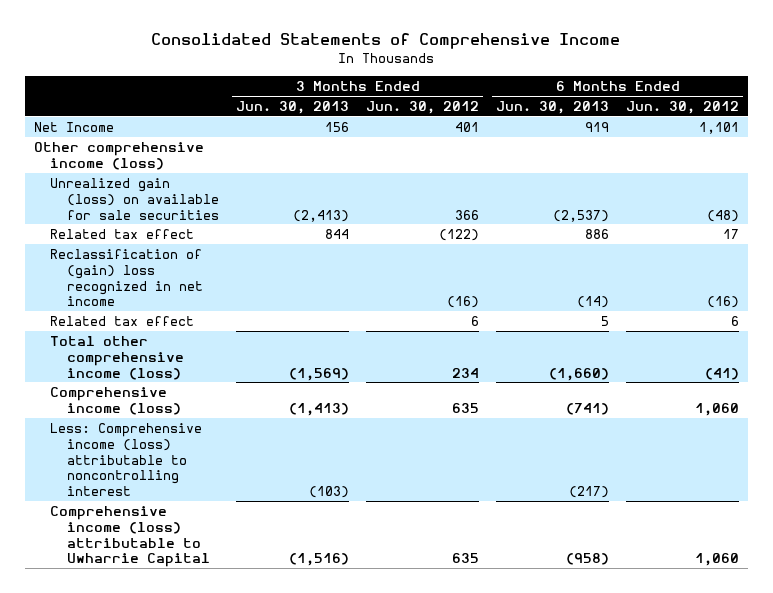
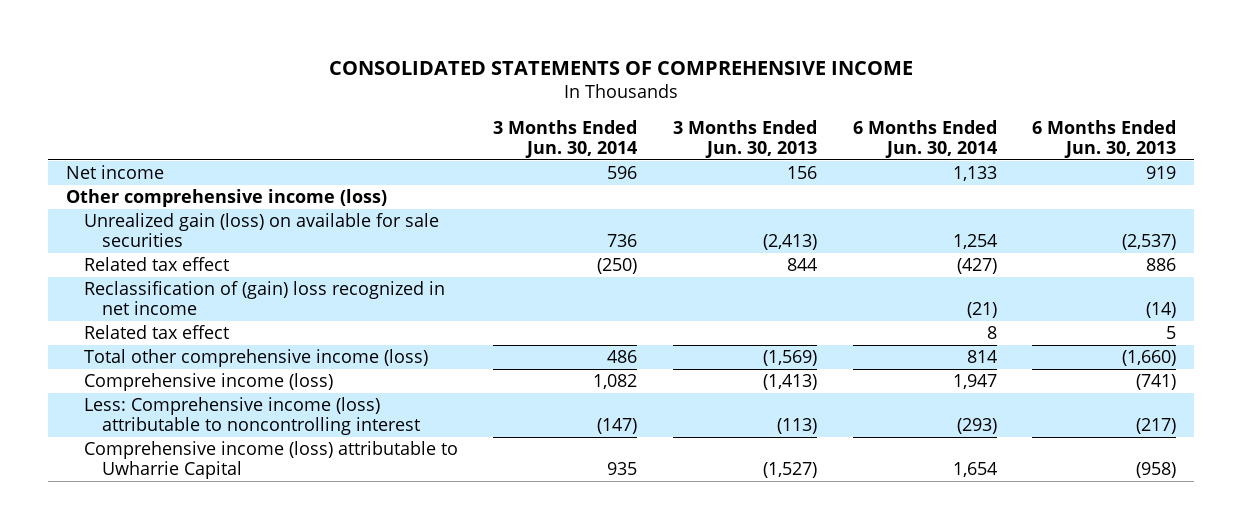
- Consolidated Statements of Comprehensive Income
+ CONSOLIDATED STATEMENTS OF COMPREHENSIVE INCOME
- | 3 Months Ended Jun. 30, 2013 | 3 Months Ended Jun. 30, 2012 | 6 Months Ended Jun. 30, 2013 | 6 Months Ended Jun. 30, 2012
+ | 3 Months Ended Jun. 30, 2014 | 3 Months Ended Jun. 30, 2013 | 6 Months Ended Jun. 30, 2014 | 6 Months Ended Jun. 30, 2013
- Net Income | 156 | 401 | 919 | 1,101
+ Net income | 596 | 156 | 1,133 | 919
- Less: Comprehensive income (loss) attributable to noncontrolling interest | (103) | | (217) |
- Comprehensive income (loss) attributable to Uwharrie Capital | (1,516) | 635 | (958) | 1,060
+ Less: Comprehensive income (loss) attributable to noncontrolling interest | (147) | (113) | (293) | (217)
+ Comprehensive income (loss) attributable to Uwharrie Capital | 935 | (1,527) | 1,654 | (958)

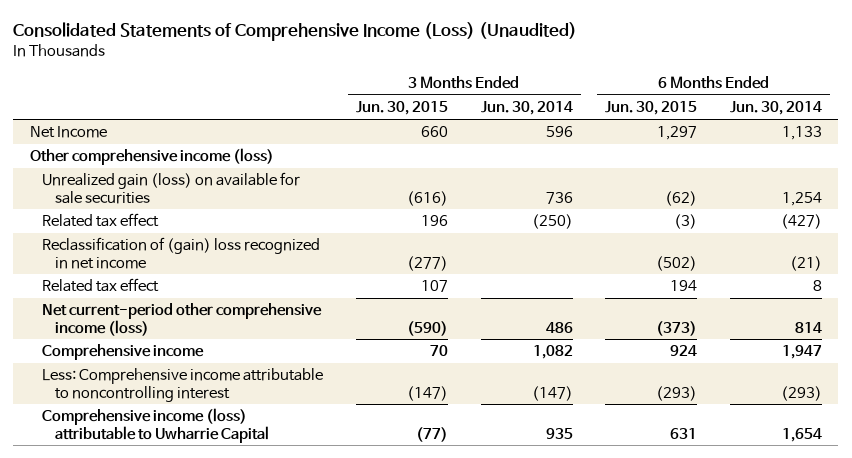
- CONSOLIDATED STATEMENTS OF COMPREHENSIVE INCOME
+ Consolidated Statements of Comprehensive Income (Loss) (Unaudited)
- | 3 Months Ended Jun. 30, 2014 | 3 Months Ended Jun. 30, 2013 | 6 Months Ended Jun. 30, 2014 | 6 Months Ended Jun. 30, 2013
+ | 3 Months Ended Jun. 30, 2015 | 3 Months Ended Jun. 30, 2014 | 6 Months Ended Jun. 30, 2015 | 6 Months Ended Jun. 30, 2014
- Net income | 596 | 156 | 1,133 | 919
+ Net Income | 660 | 596 | 1,297 | 1,133
- Total other comprehensive income (loss) | 486 | (1,569) | 814 | (1,660)
- Comprehensive income (loss) | 1,082 | (1,413) | 1,947 | (741)
- Less: Comprehensive income (loss) attributable to noncontrolling interest | (147) | (113) | (293) | (217)
+ Net current-period other comprehensive income (loss) | (590) | 486 | (373) | 814
+ Comprehensive income | 70 | 1,082 | 924 | 1,947
+ Less: Comprehensive income attributable to noncontrolling interest | (147) | (147) | (293) | (293)

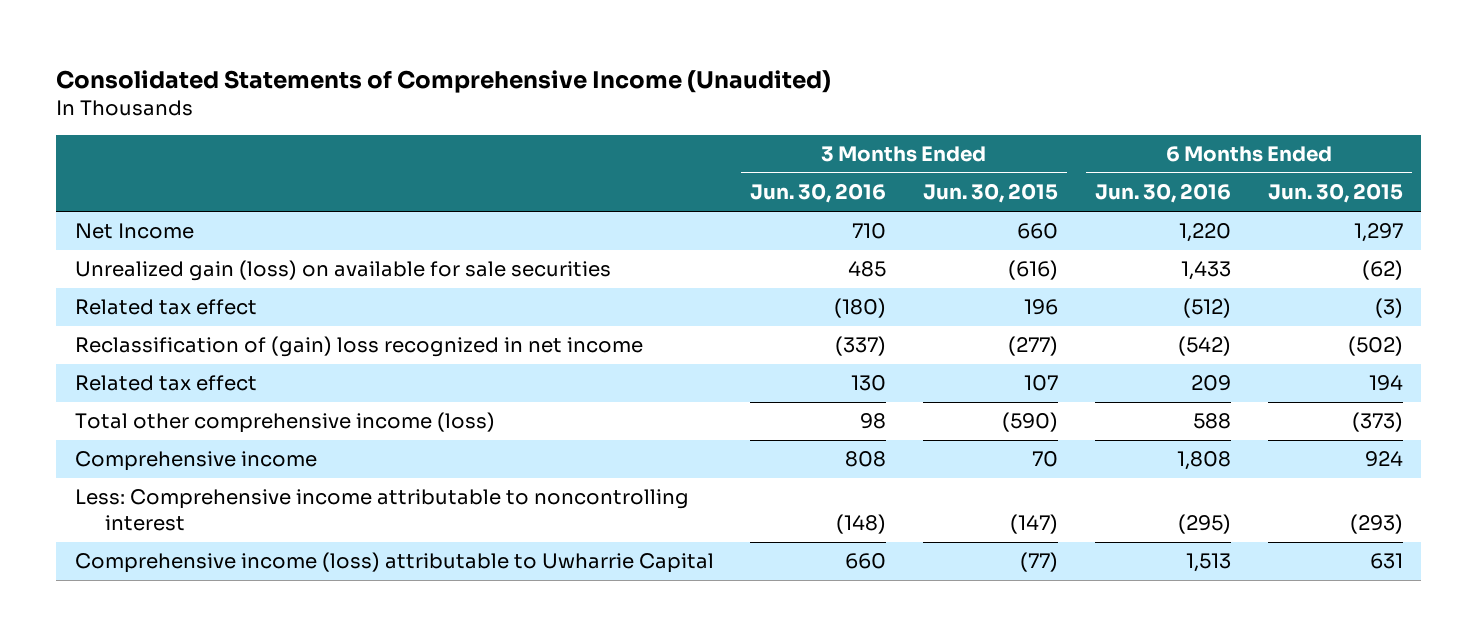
- Consolidated Statements of Comprehensive Income (Loss) (Unaudited)
+ Consolidated Statements of Comprehensive Income (Unaudited)
- | 3 Months Ended Jun. 30, 2015 | 3 Months Ended Jun. 30, 2014 | 6 Months Ended Jun. 30, 2015 | 6 Months Ended Jun. 30, 2014
+ | 3 Months Ended Jun. 30, 2016 | 3 Months Ended Jun. 30, 2015 | 6 Months Ended Jun. 30, 2016 | 6 Months Ended Jun. 30, 2015
- Other comprehensive income (loss)
- Net current-period other comprehensive income (loss) | (590) | 486 | (373) | 814
+ Total other comprehensive income (loss) | 98 | (590) | 588 | (373)

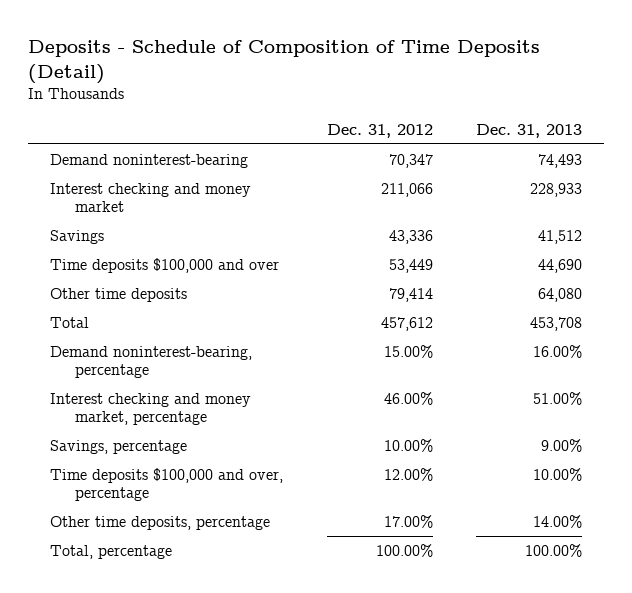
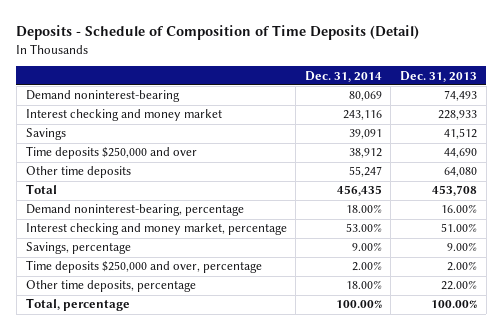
- | Dec. 31, 2012 | Dec. 31, 2013
+ | Dec. 31, 2014 | Dec. 31, 2013
- Time deposits $100,000 and over | 53,449 | 44,690
+ Time deposits $250,000 and over | 38,912 | 44,690
- Time deposits $100,000 and over, percentage | 12.00% | 10.00%
- Other time deposits, percentage | 17.00% | 14.00%
+ Time deposits $250,000 and over, percentage | 2.00% | 2.00%
+ Other time deposits, percentage | 18.00% | 22.00%

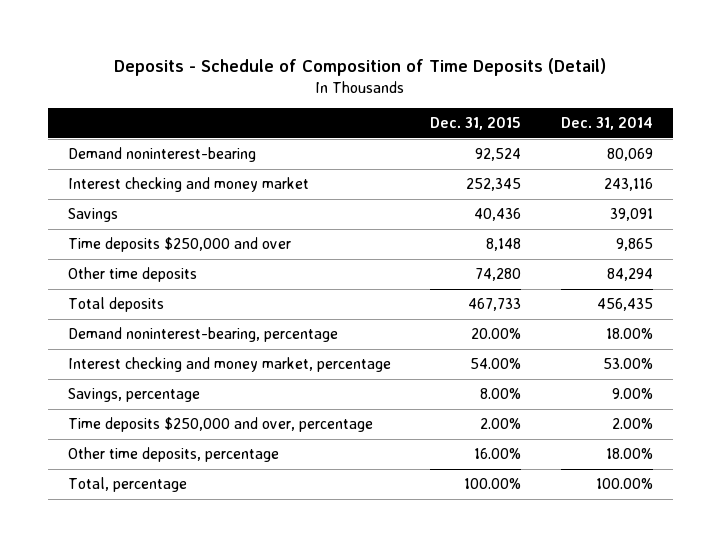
- | Dec. 31, 2014 | Dec. 31, 2013
+ | Dec. 31, 2015 | Dec. 31, 2014
- Time deposits $250,000 and over | 38,912 | 44,690
- Other time deposits | 55,247 | 64,080
- Total | 456,435 | 453,708
+ Time deposits $250,000 and over | 8,148 | 9,865
+ Other time deposits | 74,280 | 84,294
+ Total deposits | 467,733 | 456,435

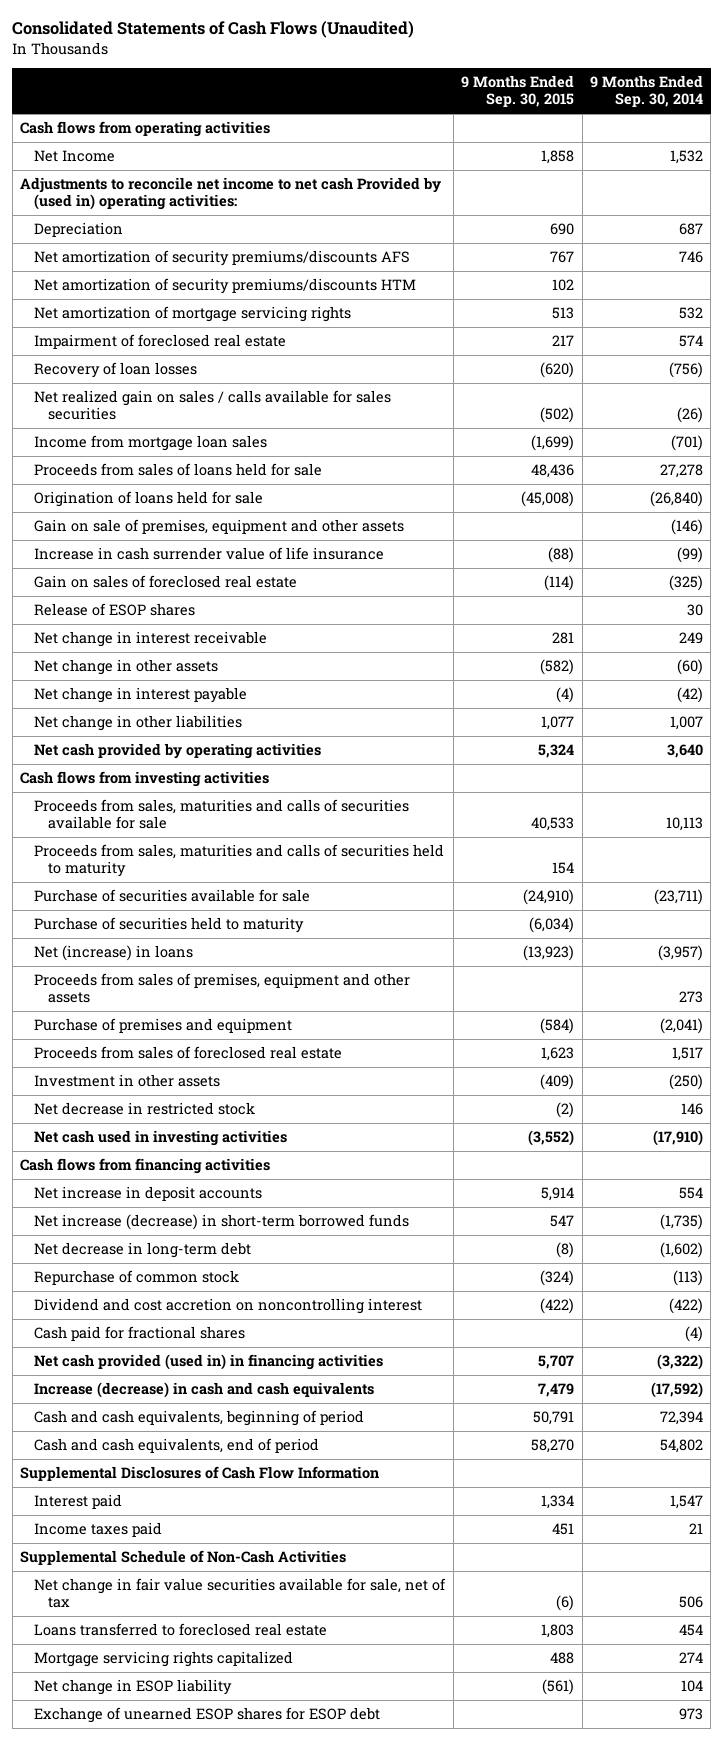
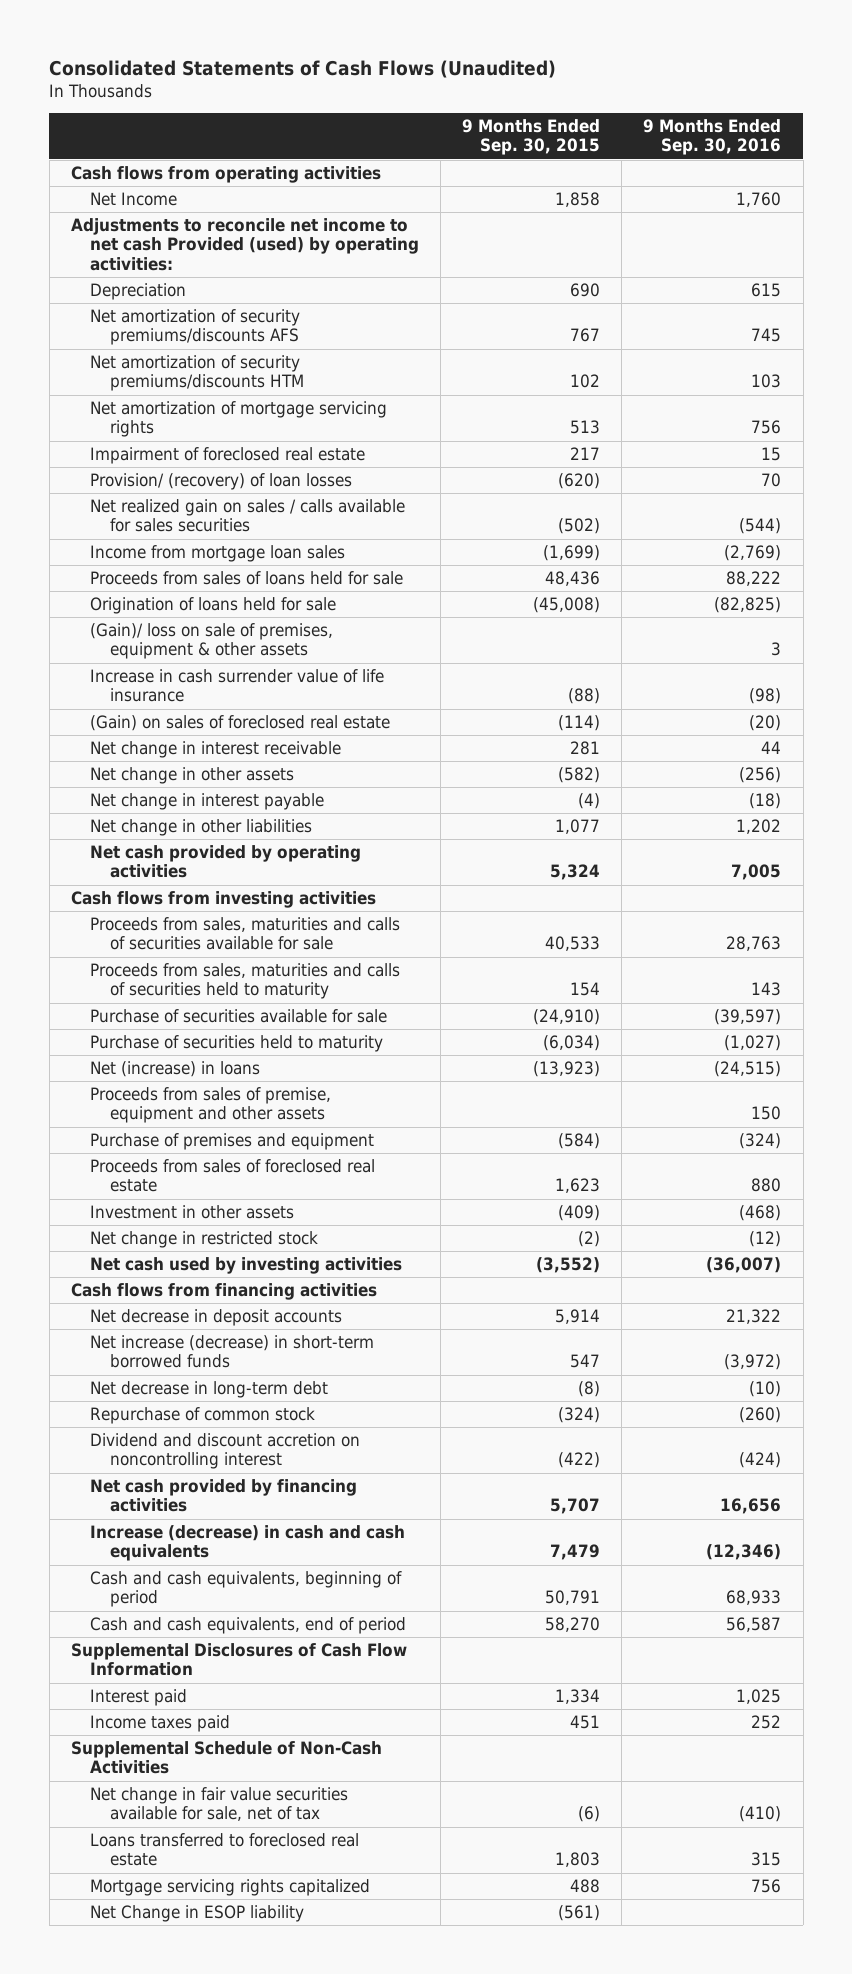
- | 9 Months Ended Sep. 30, 2015 | 9 Months Ended Sep. 30, 2014
+ | 9 Months Ended Sep. 30, 2015 | 9 Months Ended Sep. 30, 2016
- Adjustments to reconcile net income to net cash Provided by (used in) operating activities:
+ Adjustments to reconcile net income to net cash Provided (used) by operating activities:
- Recovery of loan losses | (620) | (756)
+ Provision/ (recovery) of loan losses | (620) | 70
- Gain on sale of premises, equipment and other assets | | (146)
+ (Gain)/ loss on sale of premises, equipment & other assets | | 3
- Gain on sales of foreclosed real estate | (114) | (325)
- Release of ESOP shares | | 30
+ (Gain) on sales of foreclosed real estate | (114) | (20)
- Proceeds from sales of premises, equipment and other assets | | 273
+ Proceeds from sales of premise, equipment and other assets | | 150
- Net decrease in restricted stock | (2) | 146
- Net cash used in investing activities | (3,552) | (17,910)
+ Net change in restricted stock | (2) | (12)
+ Net cash used by investing activities | (3,552) | (36,007)
- Net increase in deposit accounts | 5,914 | 554
+ Net decrease in deposit accounts | 5,914 | 21,322
- Dividend and cost accretion on noncontrolling interest | (422) | (422)
- Cash paid for fractional shares | | (4)
- Net cash provided (used in) in financing activities | 5,707 | (3,322)
+ Dividend and discount accretion on noncontrolling interest | (422) | (424)
+ Net cash provided by financing activities | 5,707 | 16,656
- Net change in ESOP liability | (561) | 104
- Exchange of unearned ESOP shares for ESOP debt | | 973
+ Net Change in ESOP liability | (561) |

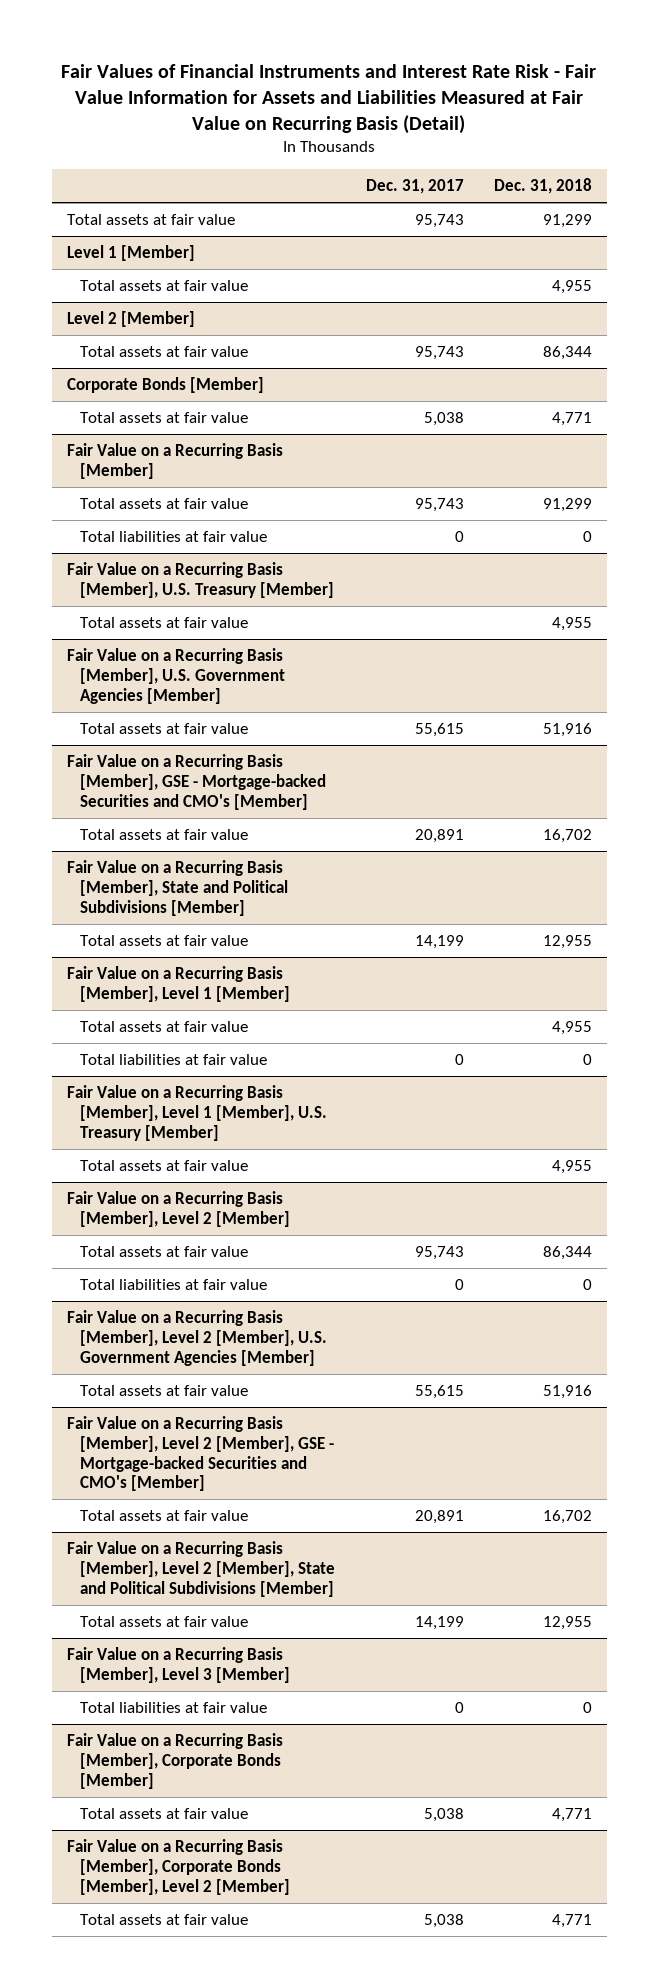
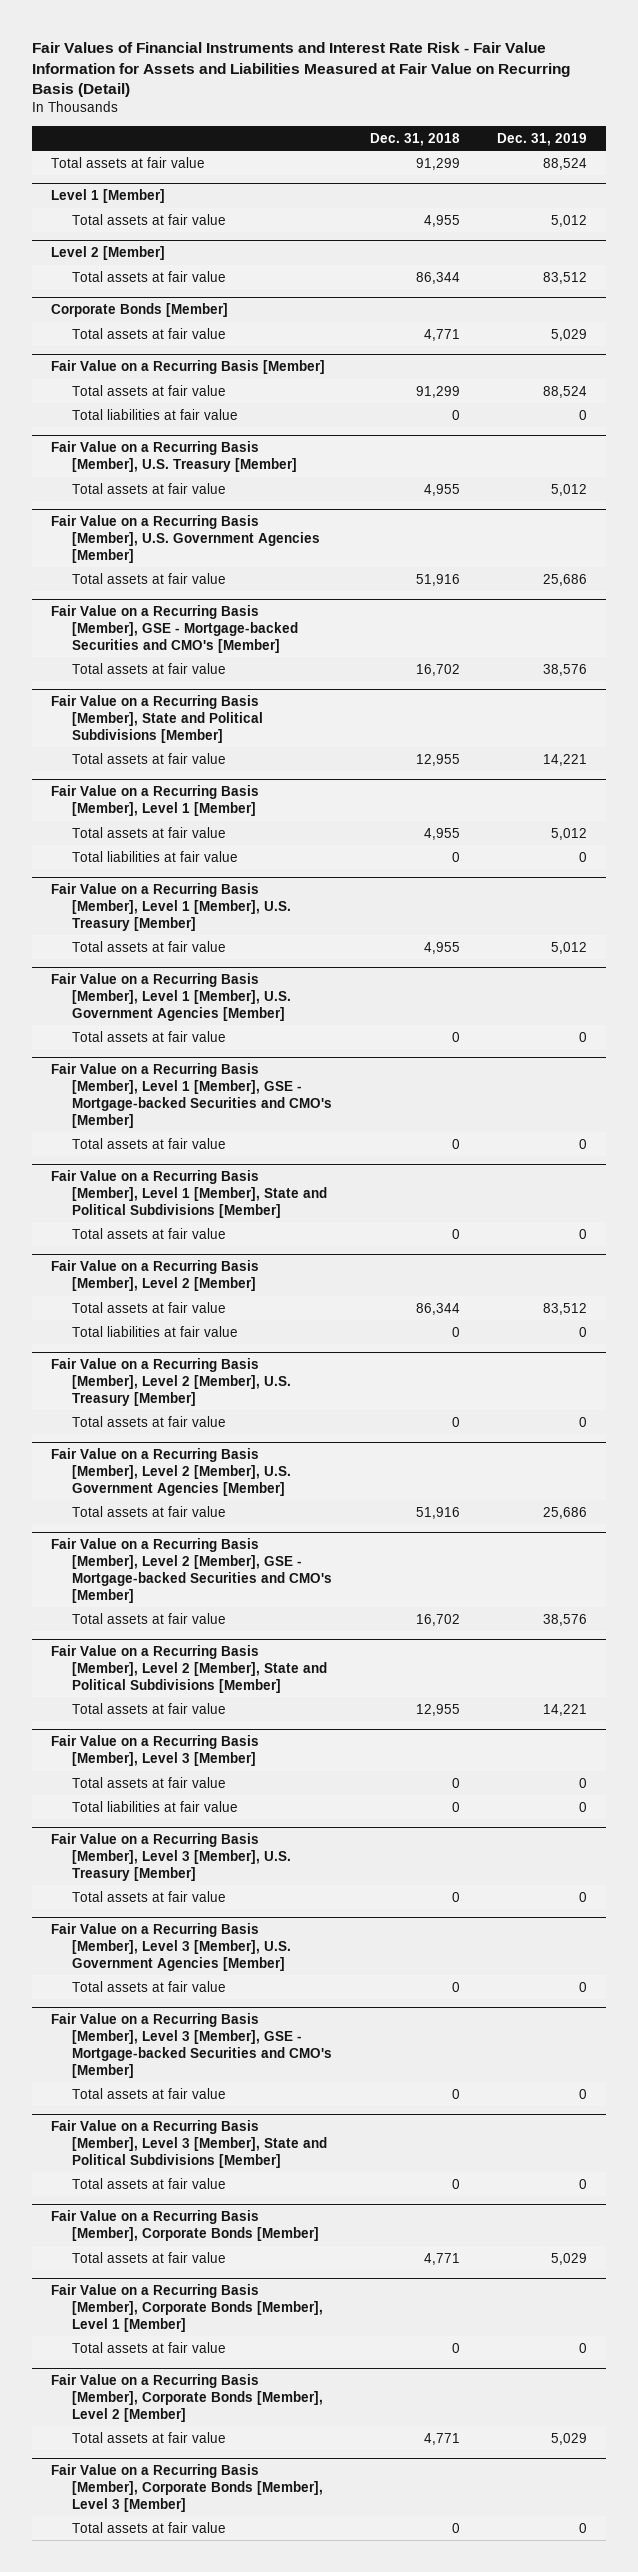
- | Dec. 31, 2017 | Dec. 31, 2018
+ | Dec. 31, 2018 | Dec. 31, 2019
+ Fair Value on a Recurring Basis [Member], Level 1 [Member], U.S. Government Agencies [Member]
+ Total assets at fair value | 0 | 0
+ Fair Value on a Recurring Basis [Member], Level 1 [Member], GSE - Mortgage-backed Securities and CMO's [Member]
+ Total assets at fair value | 0 | 0
+ Fair Value on a Recurring Basis [Member], Level 1 [Member], State and Political Subdivisions [Member]
+ Total assets at fair value | 0 | 0
+ Fair Value on a Recurring Basis [Member], Level 2 [Member], U.S. Treasury [Member]
+ Total assets at fair value | 0 | 0
@ Fair Value on a Recurring Basis [Member], Level 3 [Member]
+ Total assets at fair value | 0 | 0
+ Fair Value on a Recurring Basis [Member], Level 3 [Member], U.S. Treasury [Member]
+ Total assets at fair value | 0 | 0
+ Fair Value on a Recurring Basis [Member], Level 3 [Member], U.S. Government Agencies [Member]
+ Total assets at fair value | 0 | 0
+ Fair Value on a Recurring Basis [Member], Level 3 [Member], GSE - Mortgage-backed Securities and CMO's [Member]
+ Total assets at fair value | 0 | 0
+ Fair Value on a Recurring Basis [Member], Level 3 [Member], State and Political Subdivisions [Member]
+ Total assets at fair value | 0 | 0
+ Fair Value on a Recurring Basis [Member], Corporate Bonds [Member], Level 1 [Member]
+ Total assets at fair value | 0 | 0
+ Fair Value on a Recurring Basis [Member], Corporate Bonds [Member], Level 3 [Member]
+ Total assets at fair value | 0 | 0

